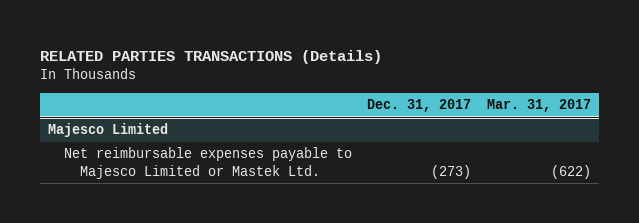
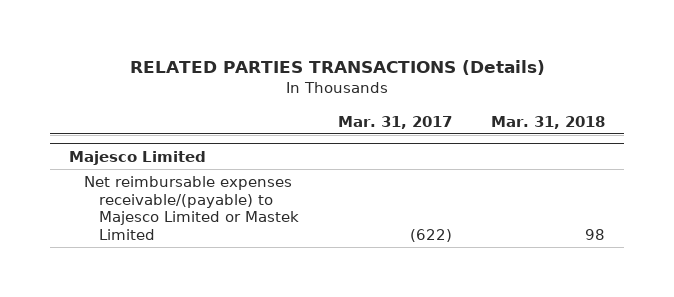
- | Dec. 31, 2017 | Mar. 31, 2017
+ | Mar. 31, 2017 | Mar. 31, 2018
@ Majesco Limited
- Net reimbursable expenses payable to Majesco Limited or Mastek Ltd. | (273) | (622)
+ Net reimbursable expenses receivable/(payable) to Majesco Limited or Mastek Limited | (622) | 98

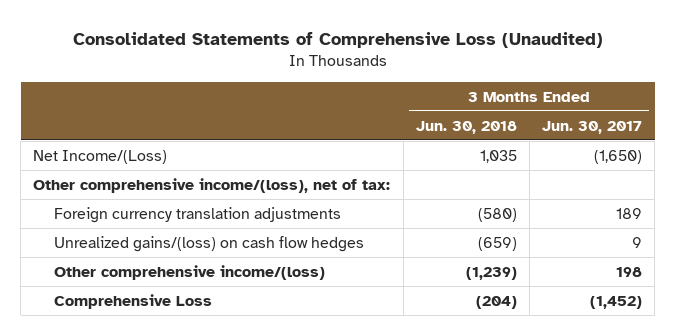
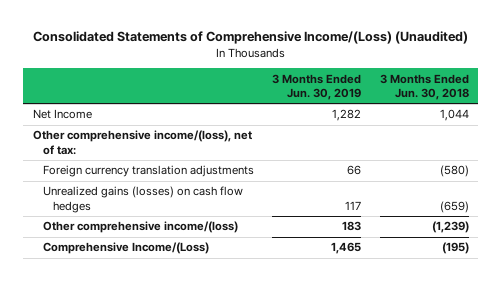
- Consolidated Statements of Comprehensive Loss (Unaudited)
+ Consolidated Statements of Comprehensive Income/(Loss) (Unaudited)
- | 3 Months Ended Jun. 30, 2018 | 3 Months Ended Jun. 30, 2017
+ | 3 Months Ended Jun. 30, 2019 | 3 Months Ended Jun. 30, 2018
- Net Income/(Loss) | 1,035 | (1,650)
+ Net Income | 1,282 | 1,044
- Unrealized gains/(loss) on cash flow hedges | (659) | 9
+ Unrealized gains (losses) on cash flow hedges | 117 | (659)
- Comprehensive Loss | (204) | (1,452)
+ Comprehensive Income/(Loss) | 1,465 | (195)

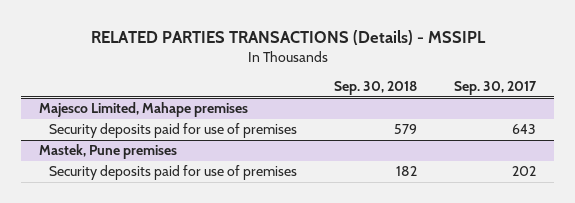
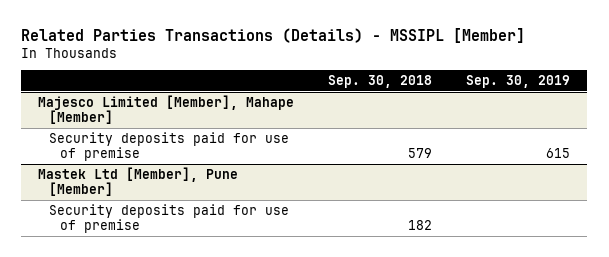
- RELATED PARTIES TRANSACTIONS (Details) - MSSIPL
+ Related Parties Transactions (Details) - MSSIPL [Member]
- | Sep. 30, 2018 | Sep. 30, 2017
+ | Sep. 30, 2018 | Sep. 30, 2019
- Majesco Limited, Mahape premises
- Security deposits paid for use of premises | 579 | 643
- Mastek, Pune premises
- Security deposits paid for use of premises | 182 | 202
+ Majesco Limited [Member], Mahape [Member]
+ Security deposits paid for use of premise | 579 | 615
+ Mastek Ltd [Member], Pune [Member]
+ Security deposits paid for use of premise | 182 |

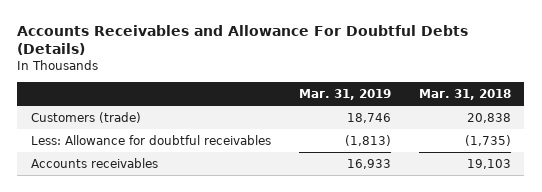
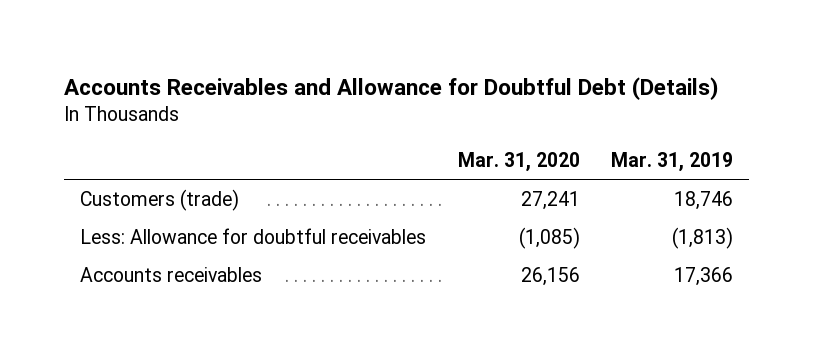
- Accounts Receivables and Allowance For Doubtful Debts (Details)
+ Accounts Receivables and Allowance for Doubtful Debt (Details)
- | Mar. 31, 2019 | Mar. 31, 2018
+ | Mar. 31, 2020 | Mar. 31, 2019
- Accounts receivables | 16,933 | 19,103
+ Accounts receivables | 26,156 | 17,366

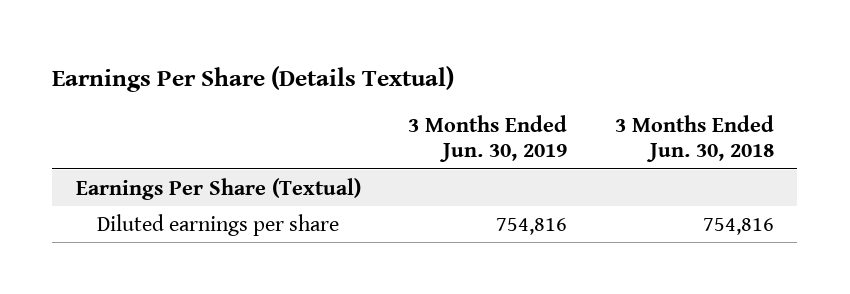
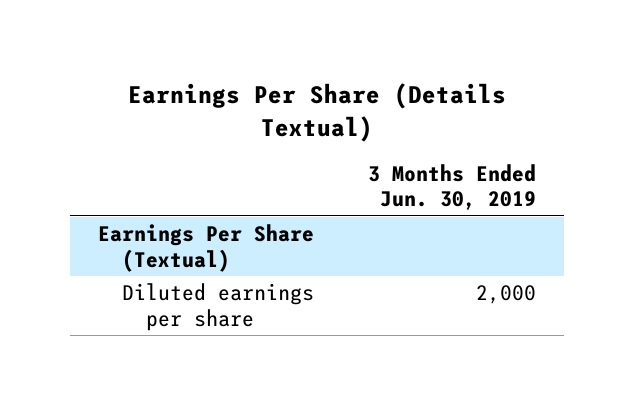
- | 3 Months Ended Jun. 30, 2019 | 3 Months Ended Jun. 30, 2018
+ | 3 Months Ended Jun. 30, 2019
- Diluted earnings per share | 754,816 | 754,816
+ Diluted earnings per share | 2,000

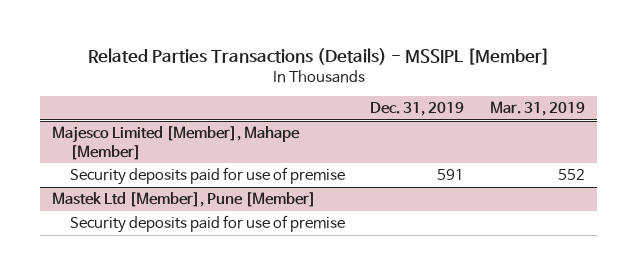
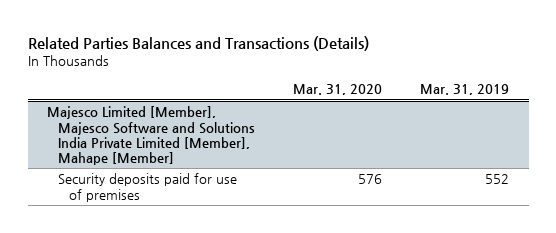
- Related Parties Transactions (Details) - MSSIPL [Member]
+ Related Parties Balances and Transactions (Details)
- | Dec. 31, 2019 | Mar. 31, 2019
+ | Mar. 31, 2020 | Mar. 31, 2019
- Majesco Limited [Member], Mahape [Member]
- Security deposits paid for use of premise | 591 | 552
- Mastek Ltd [Member], Pune [Member]
- Security deposits paid for use of premise
+ Majesco Limited [Member], Majesco Software and Solutions India Private Limited [Member], Mahape [Member]
+ Security deposits paid for use of premises | 576 | 552

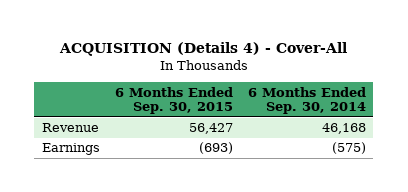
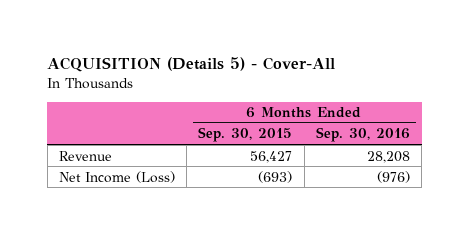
- ACQUISITION (Details 4) - Cover-All
+ ACQUISITION (Details 5) - Cover-All
- | 6 Months Ended Sep. 30, 2015 | 6 Months Ended Sep. 30, 2014
+ | 6 Months Ended Sep. 30, 2015 | 6 Months Ended Sep. 30, 2016
- Earnings | (693) | (575)
+ Net Income (Loss) | (693) | (976)

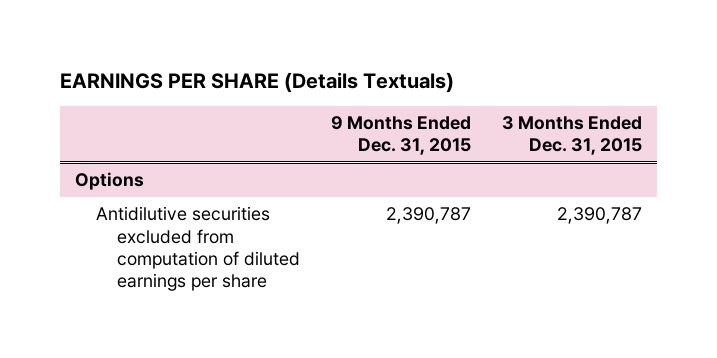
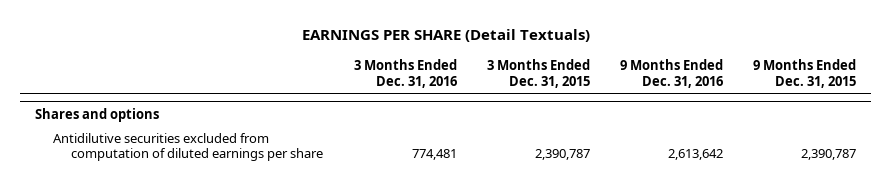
- EARNINGS PER SHARE (Details Textuals)
+ EARNINGS PER SHARE (Detail Textuals)
- | 9 Months Ended Dec. 31, 2015 | 3 Months Ended Dec. 31, 2015
+ | 3 Months Ended Dec. 31, 2016 | 3 Months Ended Dec. 31, 2015 | 9 Months Ended Dec. 31, 2016 | 9 Months Ended Dec. 31, 2015
- Options
+ Shares and options

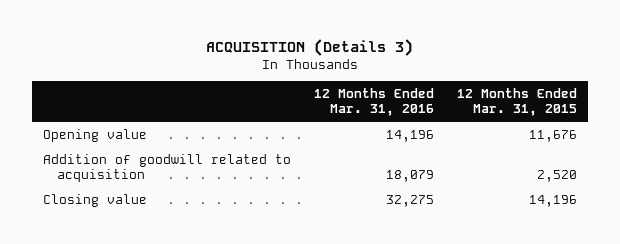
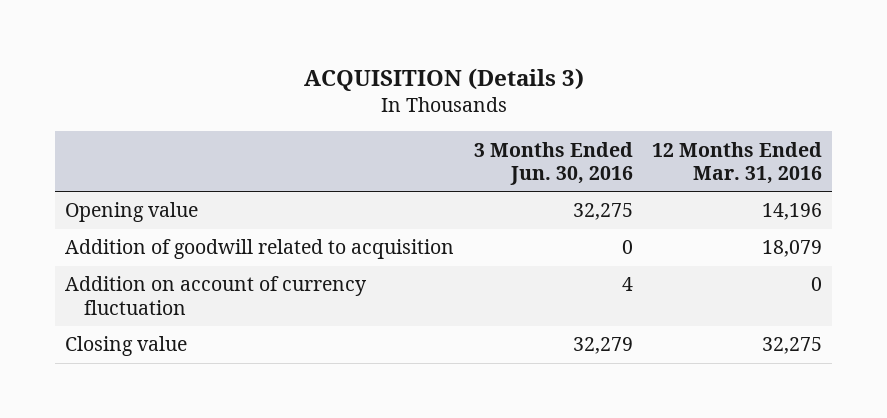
- | 12 Months Ended Mar. 31, 2016 | 12 Months Ended Mar. 31, 2015
+ | 3 Months Ended Jun. 30, 2016 | 12 Months Ended Mar. 31, 2016
+ Addition on account of currency fluctuation | 4 | 0

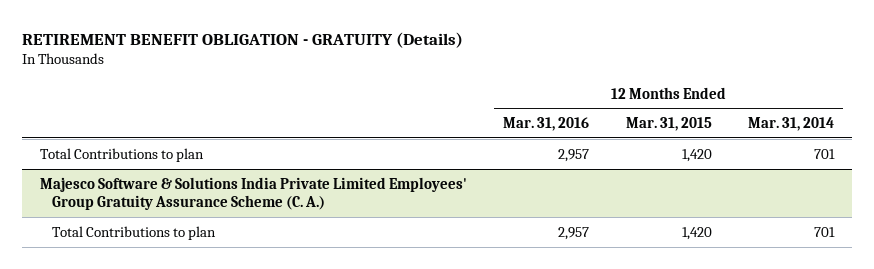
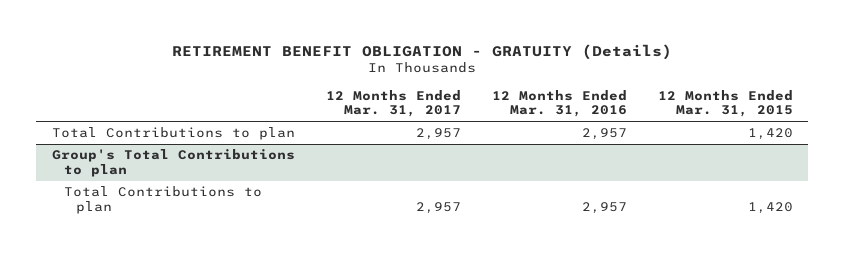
- | 12 Months Ended Mar. 31, 2016 | 12 Months Ended Mar. 31, 2015 | 12 Months Ended Mar. 31, 2014
+ | 12 Months Ended Mar. 31, 2017 | 12 Months Ended Mar. 31, 2016 | 12 Months Ended Mar. 31, 2015
- Majesco Software & Solutions India Private Limited Employees' Group Gratuity Assurance Scheme (C. A.)
+ Group's Total Contributions to plan

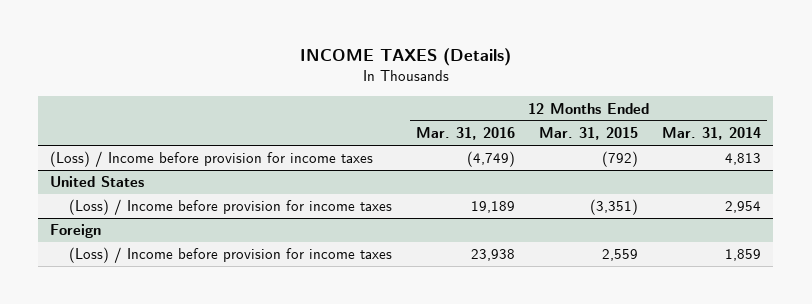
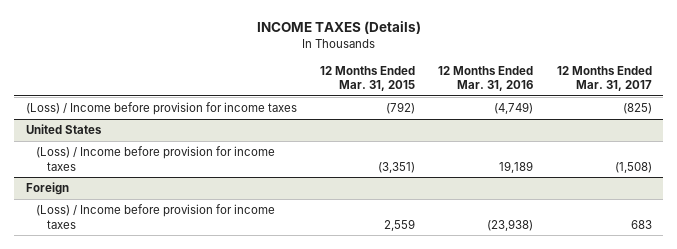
- | 12 Months Ended Mar. 31, 2016 | 12 Months Ended Mar. 31, 2015 | 12 Months Ended Mar. 31, 2014
+ | 12 Months Ended Mar. 31, 2015 | 12 Months Ended Mar. 31, 2016 | 12 Months Ended Mar. 31, 2017
@ Foreign
- (Loss) / Income before provision for income taxes | 23,938 | 2,559 | 1,859
+ (Loss) / Income before provision for income taxes | 2,559 | (23,938) | 683

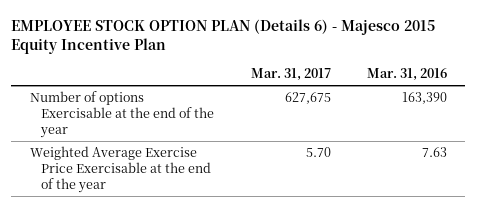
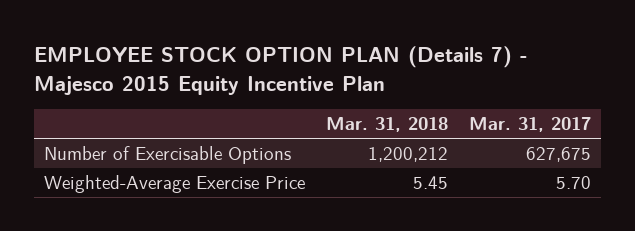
- EMPLOYEE STOCK OPTION PLAN (Details 6) - Majesco 2015 Equity Incentive Plan
+ EMPLOYEE STOCK OPTION PLAN (Details 7) - Majesco 2015 Equity Incentive Plan
- | Mar. 31, 2017 | Mar. 31, 2016
+ | Mar. 31, 2018 | Mar. 31, 2017
- Number of options Exercisable at the end of the year | 627,675 | 163,390
- Weighted Average Exercise Price Exercisable at the end of the year | 5.70 | 7.63
+ Number of Exercisable Options | 1,200,212 | 627,675
+ Weighted-Average Exercise Price | 5.45 | 5.70

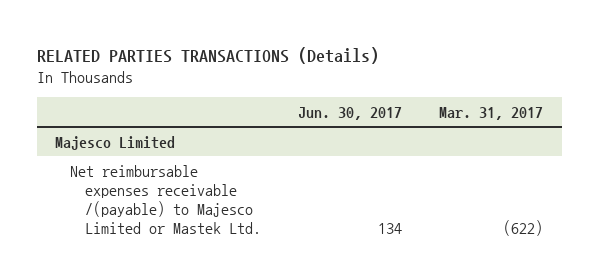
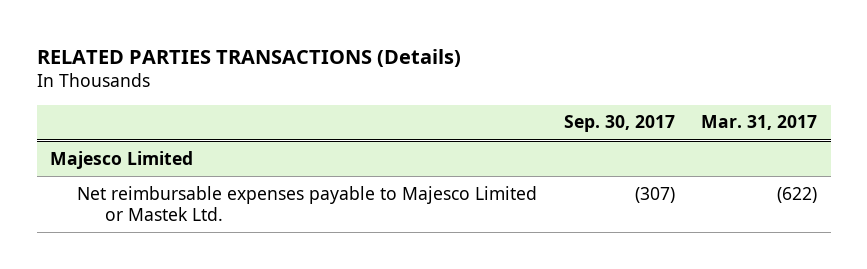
- | Jun. 30, 2017 | Mar. 31, 2017
+ | Sep. 30, 2017 | Mar. 31, 2017
@ Majesco Limited
- Net reimbursable expenses receivable /(payable) to Majesco Limited or Mastek Ltd. | 134 | (622)
+ Net reimbursable expenses payable to Majesco Limited or Mastek Ltd. | (307) | (622)

